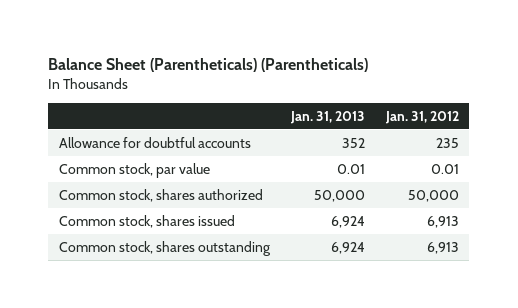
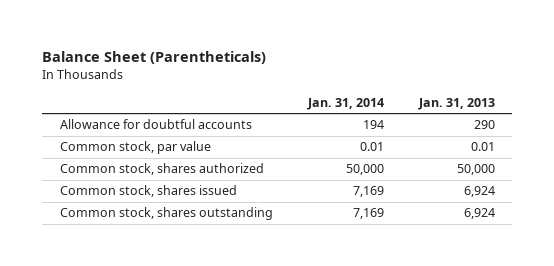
- Balance Sheet (Parentheticals) (Parentheticals)
+ Balance Sheet (Parentheticals)
- | Jan. 31, 2013 | Jan. 31, 2012
+ | Jan. 31, 2014 | Jan. 31, 2013
- Allowance for doubtful accounts | 352 | 235
+ Allowance for doubtful accounts | 194 | 290

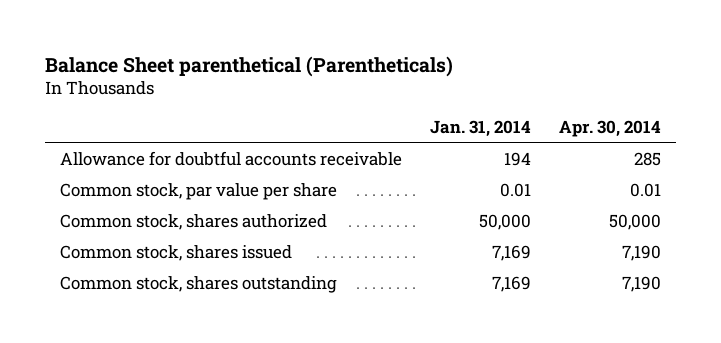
- Balance Sheet (Parentheticals)
+ Balance Sheet parenthetical (Parentheticals)
- | Jan. 31, 2014 | Jan. 31, 2013
+ | Jan. 31, 2014 | Apr. 30, 2014
- Allowance for doubtful accounts | 194 | 290
- Common stock, par value | 0.01 | 0.01
+ Allowance for doubtful accounts receivable | 194 | 285
+ Common stock, par value per share | 0.01 | 0.01

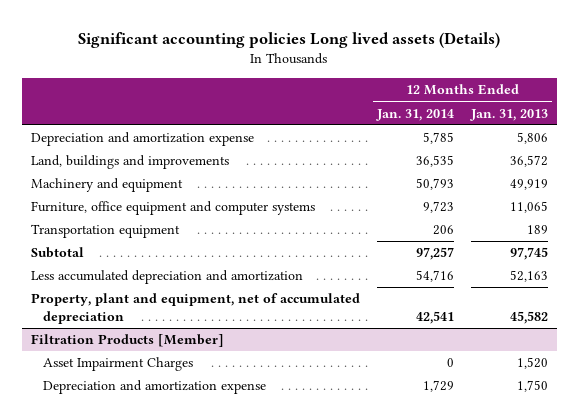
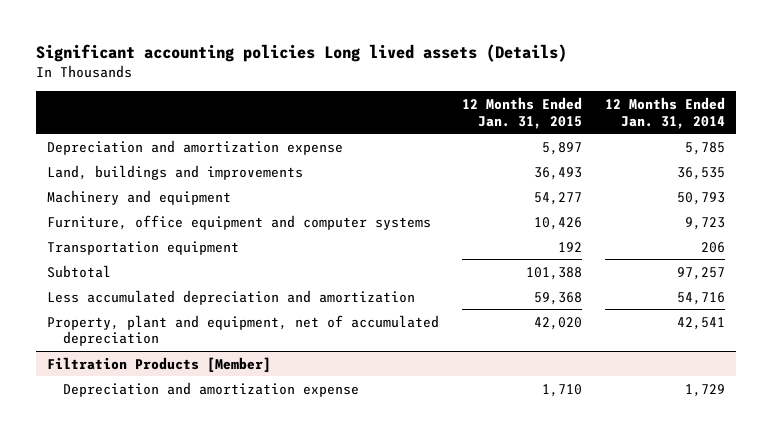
- | 12 Months Ended Jan. 31, 2014 | 12 Months Ended Jan. 31, 2013
+ | 12 Months Ended Jan. 31, 2015 | 12 Months Ended Jan. 31, 2014
@ Filtration Products [Member]
- Asset Impairment Charges | 0 | 1,520

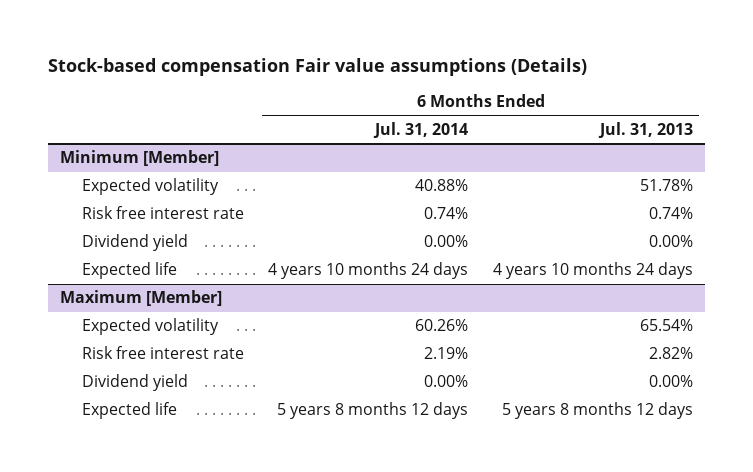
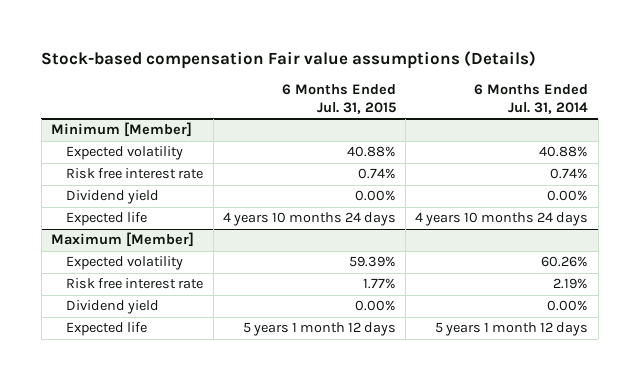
- | 6 Months Ended Jul. 31, 2014 | 6 Months Ended Jul. 31, 2013
+ | 6 Months Ended Jul. 31, 2015 | 6 Months Ended Jul. 31, 2014
@ Maximum [Member]
- Expected life | 5 years 8 months 12 days | 5 years 8 months 12 days
+ Expected life | 5 years 1 month 12 days | 5 years 1 month 12 days

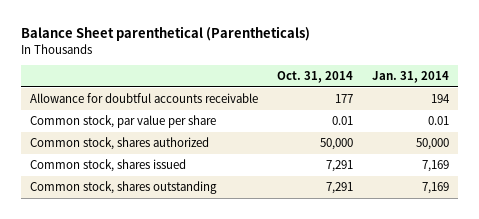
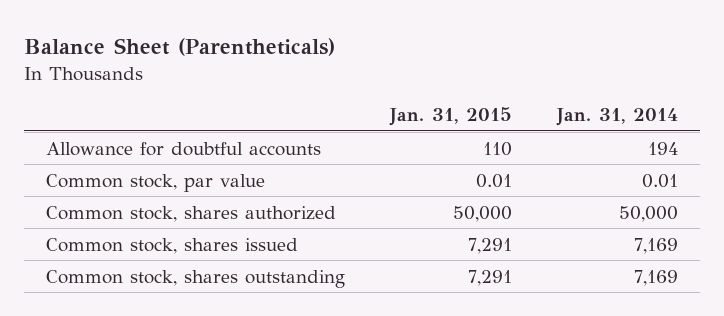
- Balance Sheet parenthetical (Parentheticals)
+ Balance Sheet (Parentheticals)
- | Oct. 31, 2014 | Jan. 31, 2014
+ | Jan. 31, 2015 | Jan. 31, 2014
- Allowance for doubtful accounts receivable | 177 | 194
- Common stock, par value per share | 0.01 | 0.01
+ Allowance for doubtful accounts | 110 | 194
+ Common stock, par value | 0.01 | 0.01

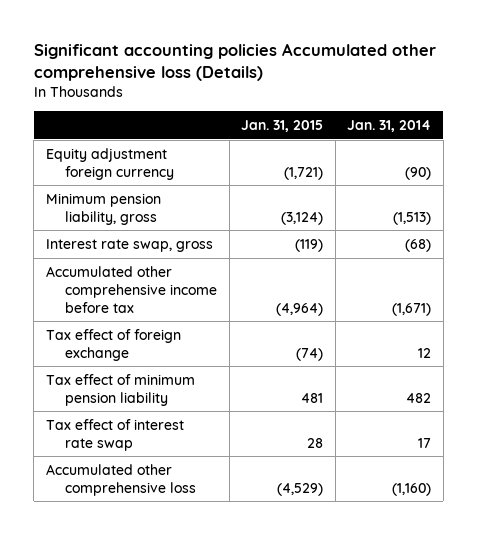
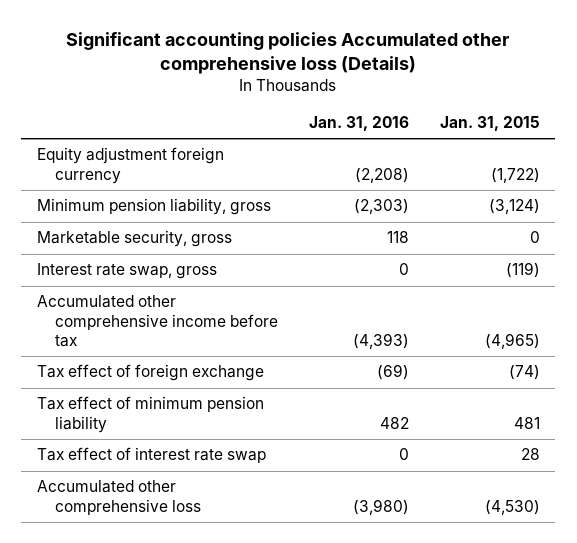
- | Jan. 31, 2015 | Jan. 31, 2014
+ | Jan. 31, 2016 | Jan. 31, 2015
- Equity adjustment foreign currency | (1,721) | (90)
+ Equity adjustment foreign currency | (2,208) | (1,722)
+ Marketable security, gross | 118 | 0
- Accumulated other comprehensive income before tax | (4,964) | (1,671)
+ Accumulated other comprehensive income before tax | (4,393) | (4,965)
- Accumulated other comprehensive loss | (4,529) | (1,160)
+ Accumulated other comprehensive loss | (3,980) | (4,530)

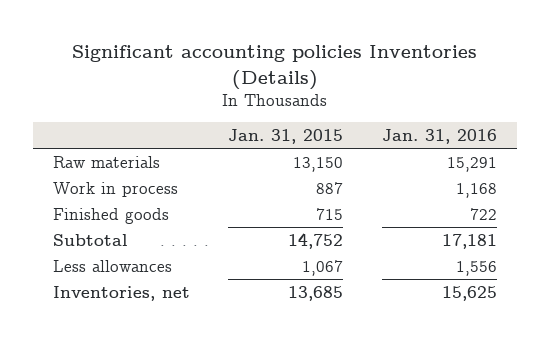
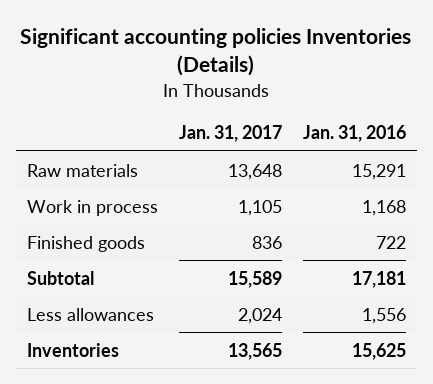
- | Jan. 31, 2015 | Jan. 31, 2016
+ | Jan. 31, 2017 | Jan. 31, 2016
- Inventories, net | 13,685 | 15,625
+ Inventories | 13,565 | 15,625

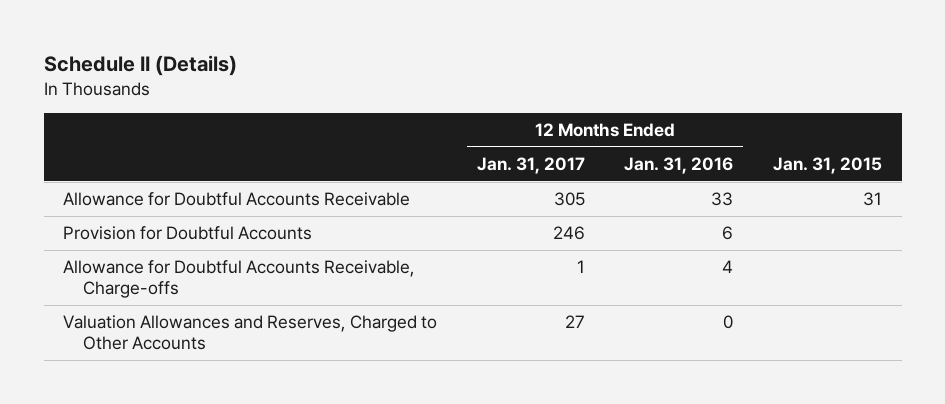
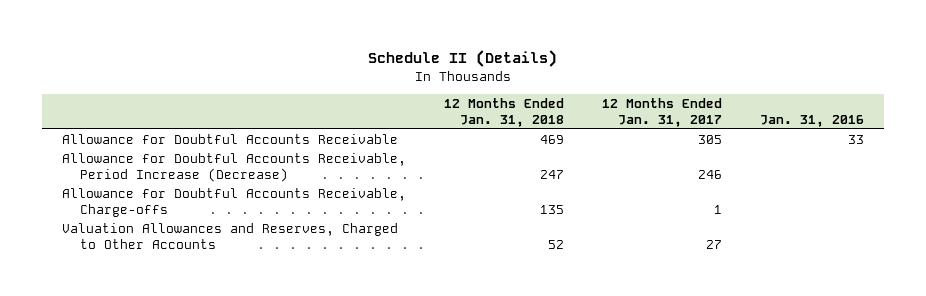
- | 12 Months Ended Jan. 31, 2017 | 12 Months Ended Jan. 31, 2016 | Jan. 31, 2015
+ | 12 Months Ended Jan. 31, 2018 | 12 Months Ended Jan. 31, 2017 | Jan. 31, 2016
- Provision for Doubtful Accounts | 246 | 6 |
+ Allowance for Doubtful Accounts Receivable, Period Increase (Decrease) | 247 | 246 |

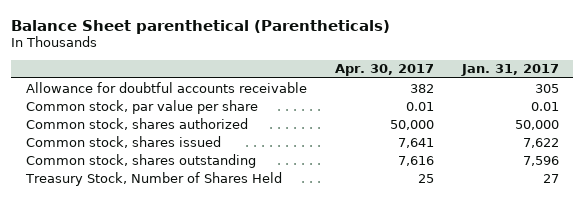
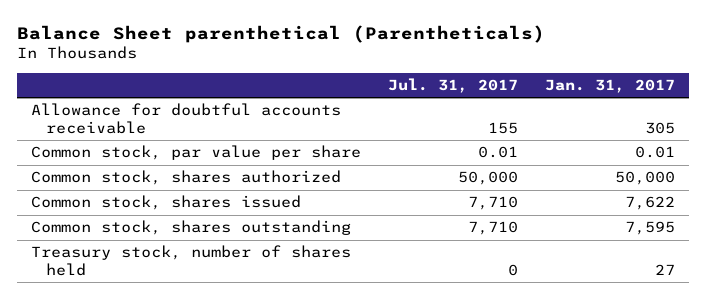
- | Apr. 30, 2017 | Jan. 31, 2017
+ | Jul. 31, 2017 | Jan. 31, 2017
- Common stock, shares outstanding | 7,616 | 7,596
- Treasury Stock, Number of Shares Held | 25 | 27
+ Common stock, shares outstanding | 7,710 | 7,595
+ Treasury stock, number of shares held | 0 | 27

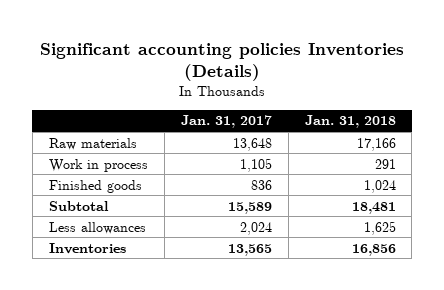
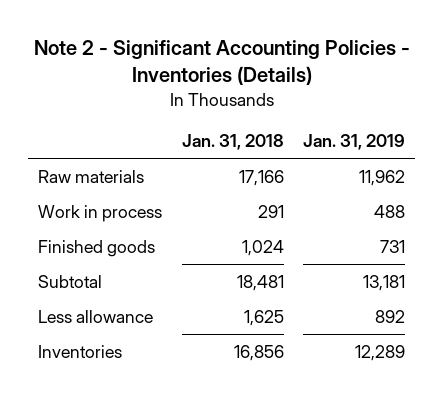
- Significant accounting policies Inventories (Details)
+ Note 2 - Significant Accounting Policies - Inventories (Details)
- | Jan. 31, 2017 | Jan. 31, 2018
+ | Jan. 31, 2018 | Jan. 31, 2019
- Less allowances | 2,024 | 1,625
+ Less allowance | 1,625 | 892

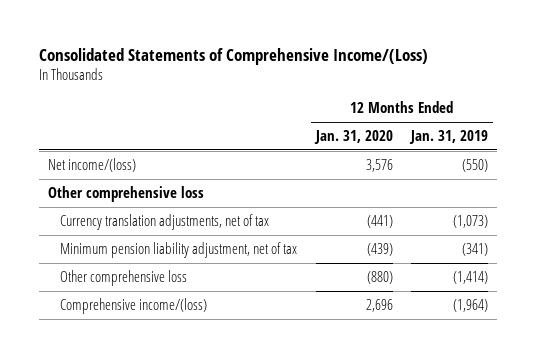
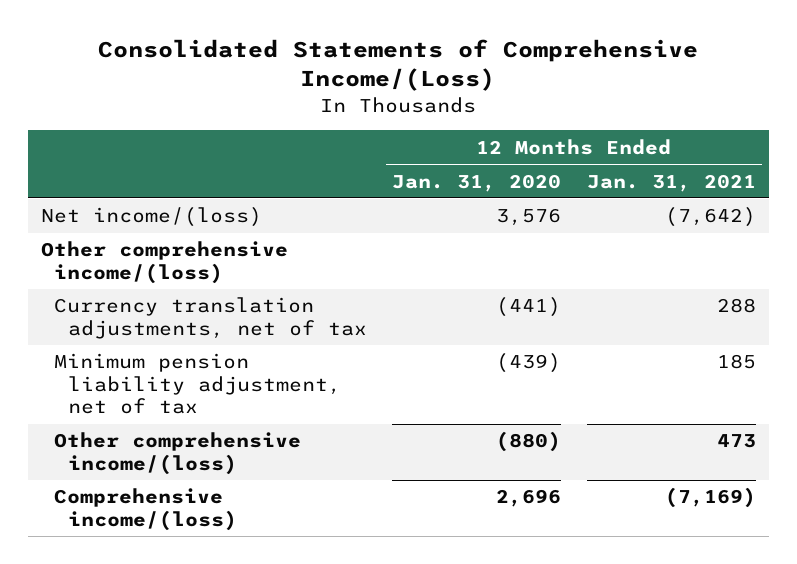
- | 12 Months Ended Jan. 31, 2020 | 12 Months Ended Jan. 31, 2019
+ | 12 Months Ended Jan. 31, 2020 | 12 Months Ended Jan. 31, 2021
- Other comprehensive loss
+ Other comprehensive income/(loss)
- Other comprehensive loss | (880) | (1,414)
+ Other comprehensive income/(loss) | (880) | 473

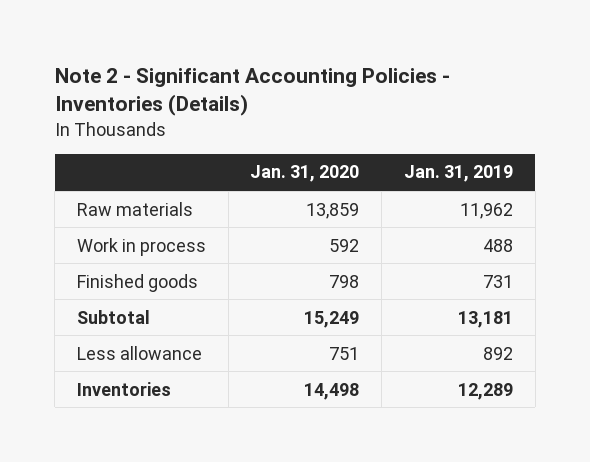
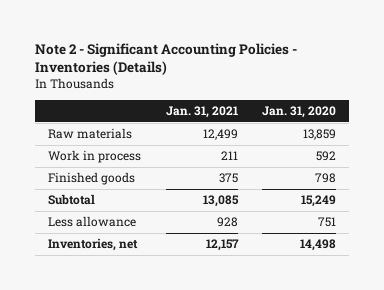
- | Jan. 31, 2020 | Jan. 31, 2019
+ | Jan. 31, 2021 | Jan. 31, 2020
- Inventories | 14,498 | 12,289
+ Inventories, net | 12,157 | 14,498

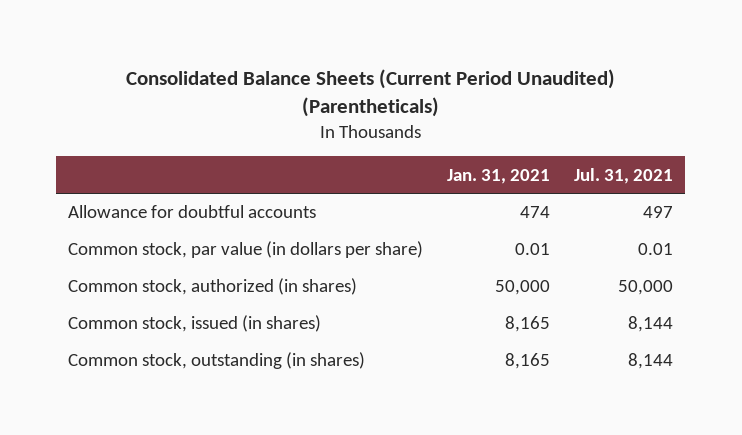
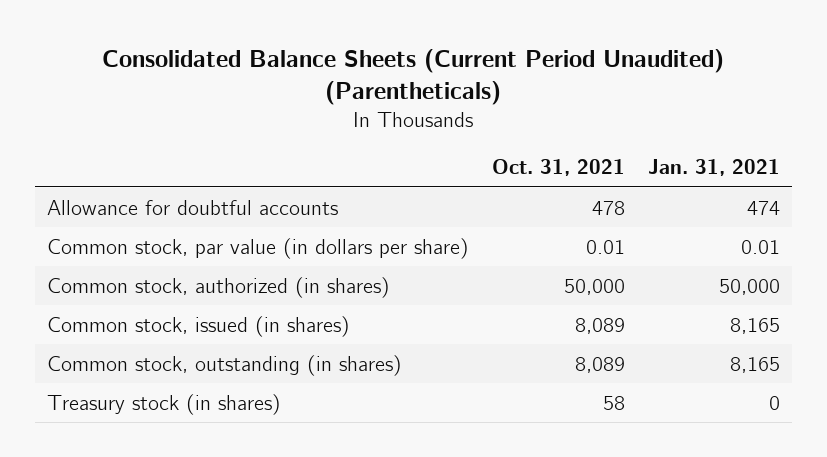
- | Jan. 31, 2021 | Jul. 31, 2021
+ | Oct. 31, 2021 | Jan. 31, 2021
+ Treasury stock (in shares) | 58 | 0

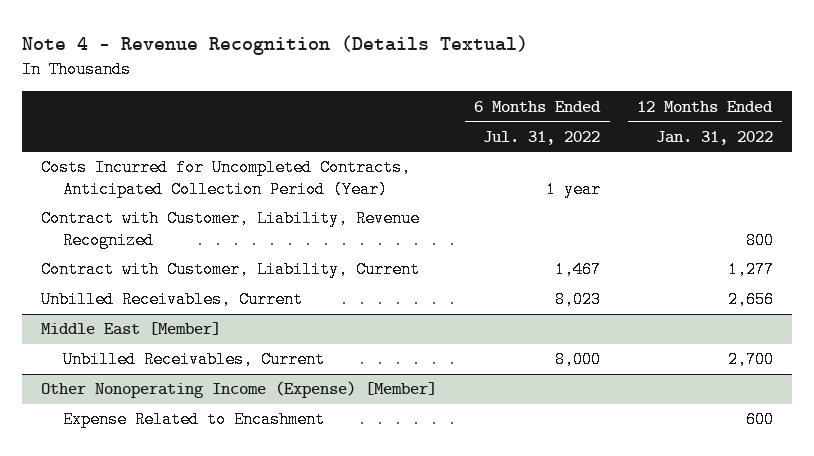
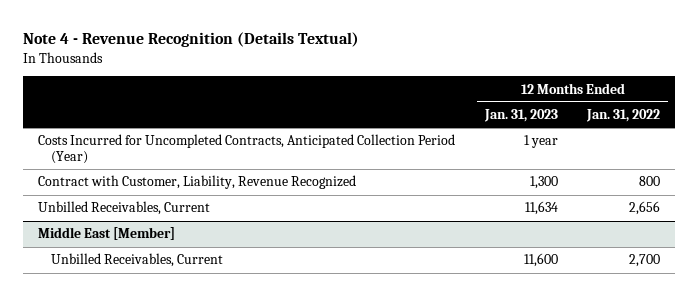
- | 6 Months Ended Jul. 31, 2022 | 12 Months Ended Jan. 31, 2022
+ | 12 Months Ended Jan. 31, 2023 | 12 Months Ended Jan. 31, 2022
- Contract with Customer, Liability, Current | 1,467 | 1,277
- Other Nonoperating Income (Expense) [Member]
- Expense Related to Encashment | | 600

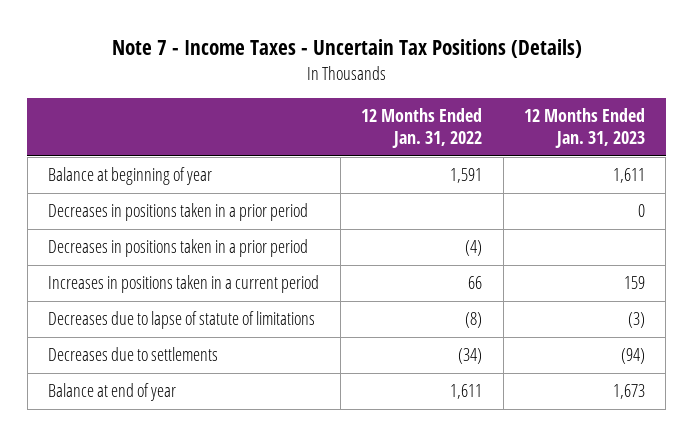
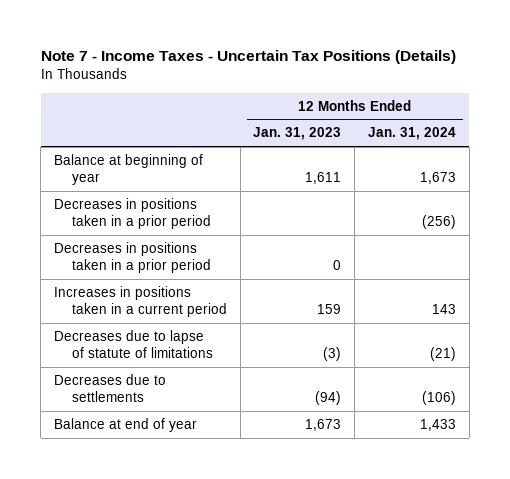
- | 12 Months Ended Jan. 31, 2022 | 12 Months Ended Jan. 31, 2023
+ | 12 Months Ended Jan. 31, 2023 | 12 Months Ended Jan. 31, 2024
moved down: Decreases in positions taken in a prior period | 0 |

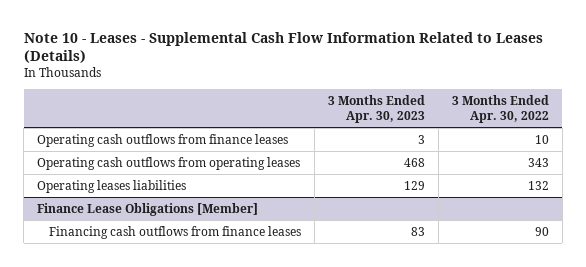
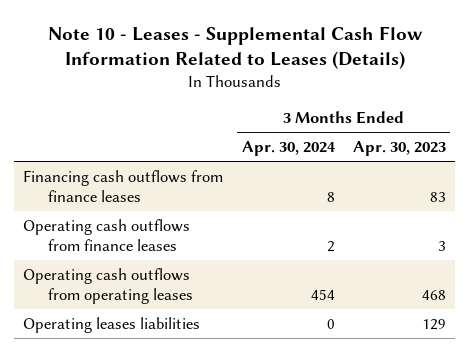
- | 3 Months Ended Apr. 30, 2023 | 3 Months Ended Apr. 30, 2022
+ | 3 Months Ended Apr. 30, 2024 | 3 Months Ended Apr. 30, 2023
+ Financing cash outflows from finance leases | 8 | 83
- Finance Lease Obligations [Member]
- Financing cash outflows from finance leases | 83 | 90

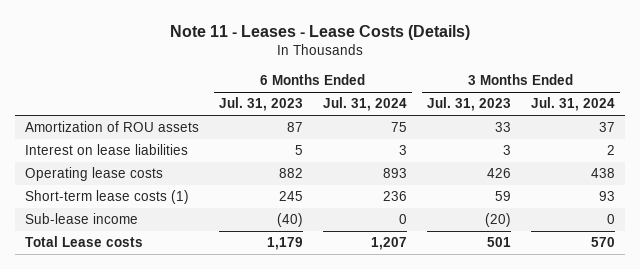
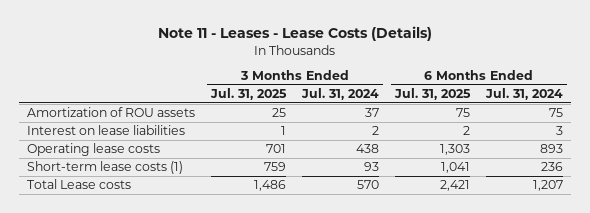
- | 6 Months Ended Jul. 31, 2023 | 6 Months Ended Jul. 31, 2024 | 3 Months Ended Jul. 31, 2023 | 3 Months Ended Jul. 31, 2024
+ | 3 Months Ended Jul. 31, 2025 | 3 Months Ended Jul. 31, 2024 | 6 Months Ended Jul. 31, 2025 | 6 Months Ended Jul. 31, 2024
- Sub-lease income | (40) | 0 | (20) | 0

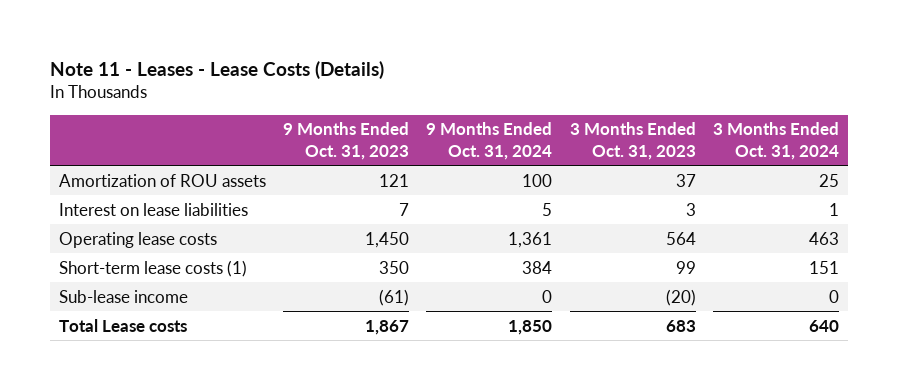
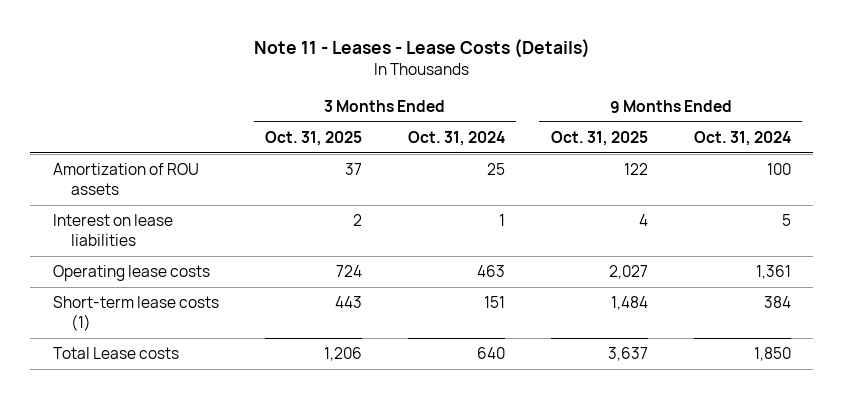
- | 9 Months Ended Oct. 31, 2023 | 9 Months Ended Oct. 31, 2024 | 3 Months Ended Oct. 31, 2023 | 3 Months Ended Oct. 31, 2024
+ | 3 Months Ended Oct. 31, 2025 | 3 Months Ended Oct. 31, 2024 | 9 Months Ended Oct. 31, 2025 | 9 Months Ended Oct. 31, 2024
- Sub-lease income | (61) | 0 | (20) | 0

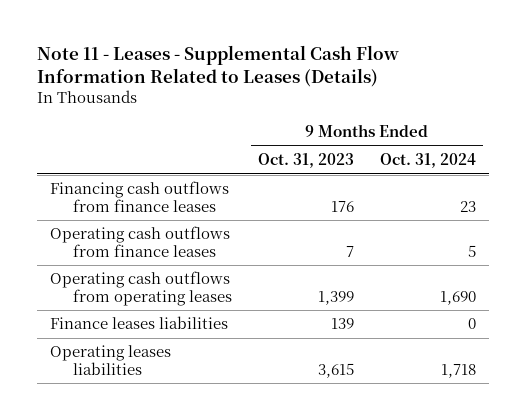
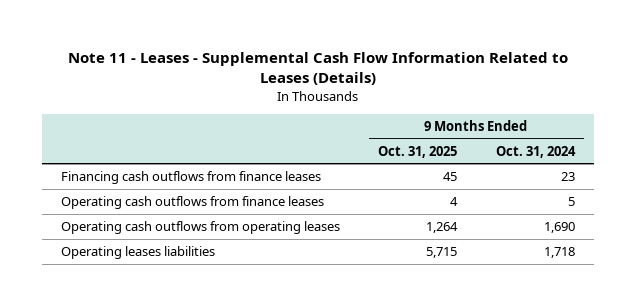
- | 9 Months Ended Oct. 31, 2023 | 9 Months Ended Oct. 31, 2024
+ | 9 Months Ended Oct. 31, 2025 | 9 Months Ended Oct. 31, 2024
- Finance leases liabilities | 139 | 0

